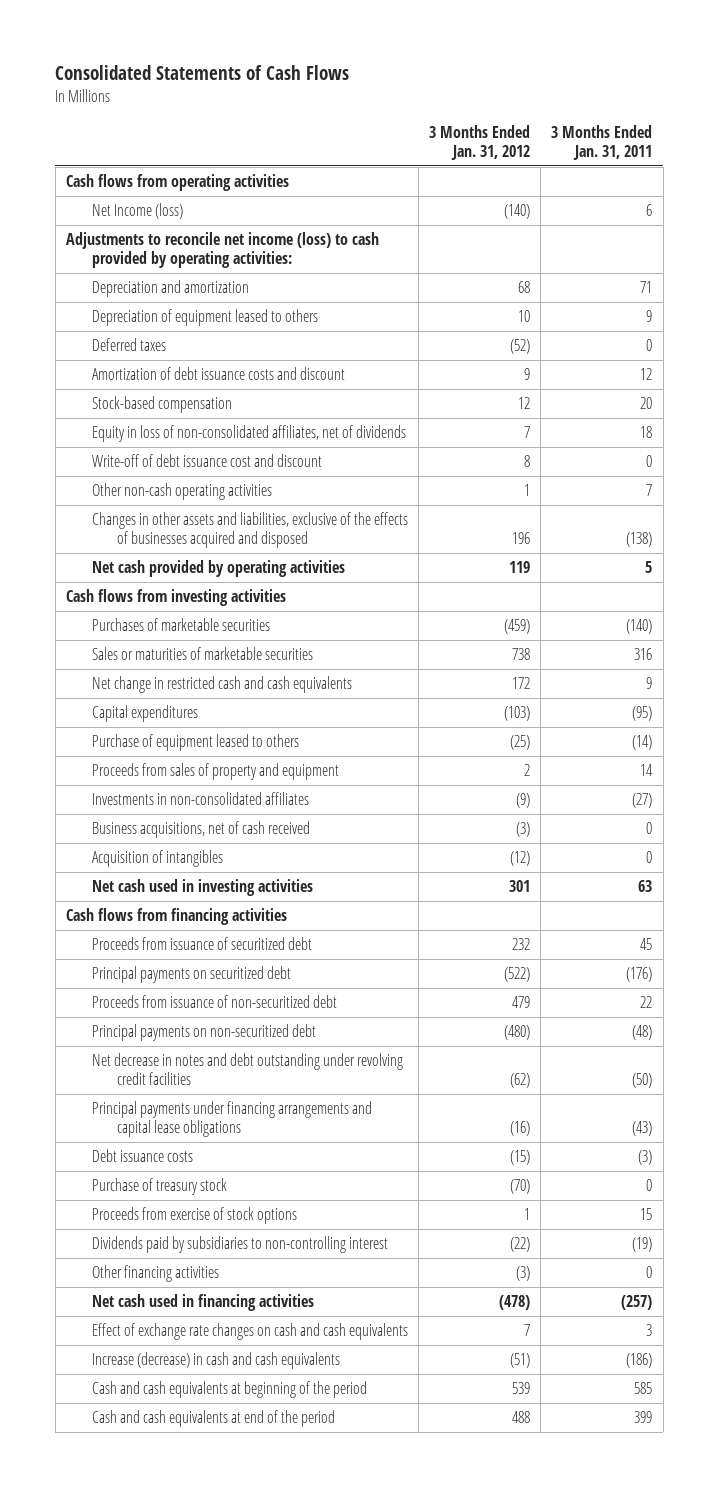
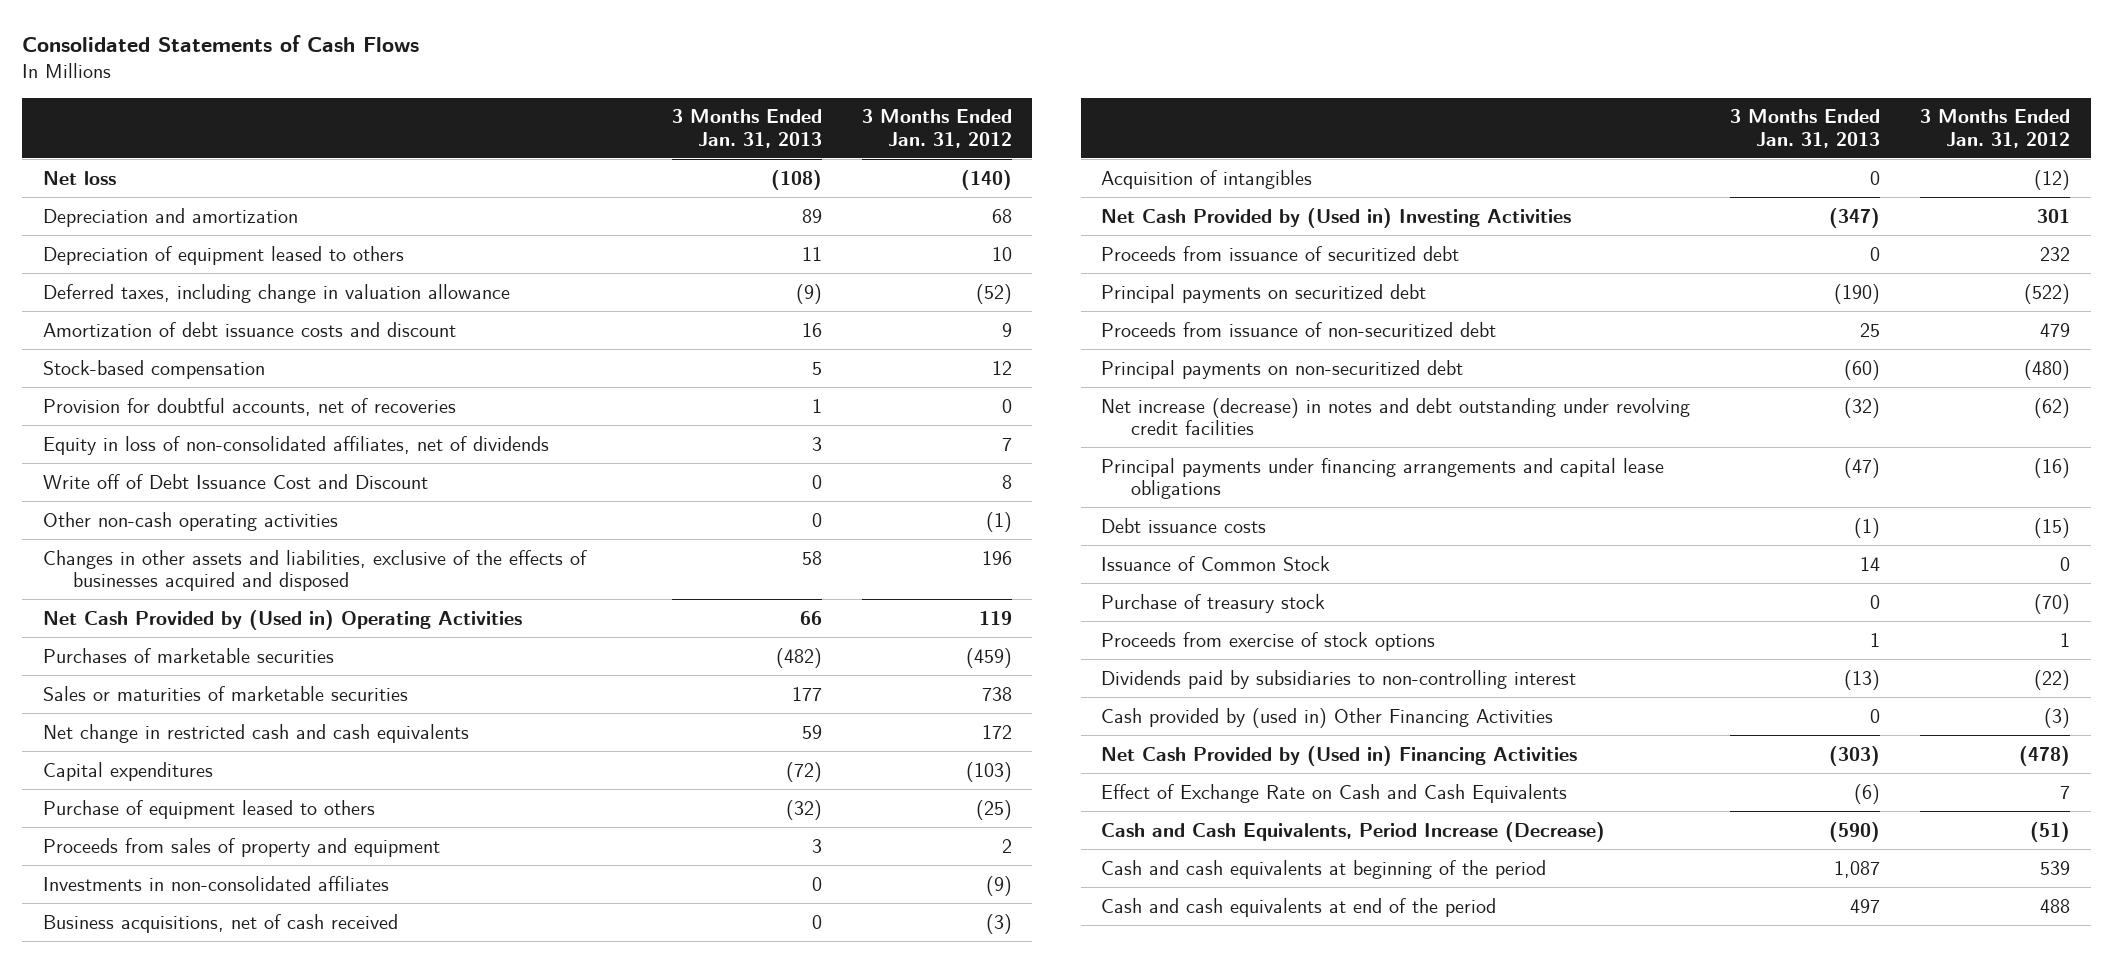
- | 3 Months Ended Jan. 31, 2012 | 3 Months Ended Jan. 31, 2011
+ | 3 Months Ended Jan. 31, 2013 | 3 Months Ended Jan. 31, 2012
- Cash flows from operating activities
- Net Income (loss) | (140) | 6
- Adjustments to reconcile net income (loss) to cash provided by operating activities:
+ Net loss | (108) | (140)
- Deferred taxes | (52) | 0
+ Deferred taxes, including change in valuation allowance | (9) | (52)
+ Provision for doubtful accounts, net of recoveries | 1 | 0
- Write-off of debt issuance cost and discount | 8 | 0
- Other non-cash operating activities | 1 | 7
+ Write off of Debt Issuance Cost and Discount | 0 | 8
+ Other non-cash operating activities | 0 | (1)
- Net cash provided by operating activities | 119 | 5
- Cash flows from investing activities
+ Net Cash Provided by (Used in) Operating Activities | 66 | 119
- Net cash used in investing activities | 301 | 63
- Cash flows from financing activities
+ Net Cash Provided by (Used in) Investing Activities | (347) | 301
- Net decrease in notes and debt outstanding under revolving credit facilities | (62) | (50)
+ Net increase (decrease) in notes and debt outstanding under revolving credit facilities | (32) | (62)
+ Issuance of Common Stock | 14 | 0
- Other financing activities | (3) | 0
- Net cash used in financing activities | (478) | (257)
- Effect of exchange rate changes on cash and cash equivalents | 7 | 3
- Increase (decrease) in cash and cash equivalents | (51) | (186)
+ Cash provided by (used in) Other Financing Activities | 0 | (3)
+ Net Cash Provided by (Used in) Financing Activities | (303) | (478)
+ Effect of Exchange Rate on Cash and Cash Equivalents | (6) | 7
+ Cash and Cash Equivalents, Period Increase (Decrease) | (590) | (51)

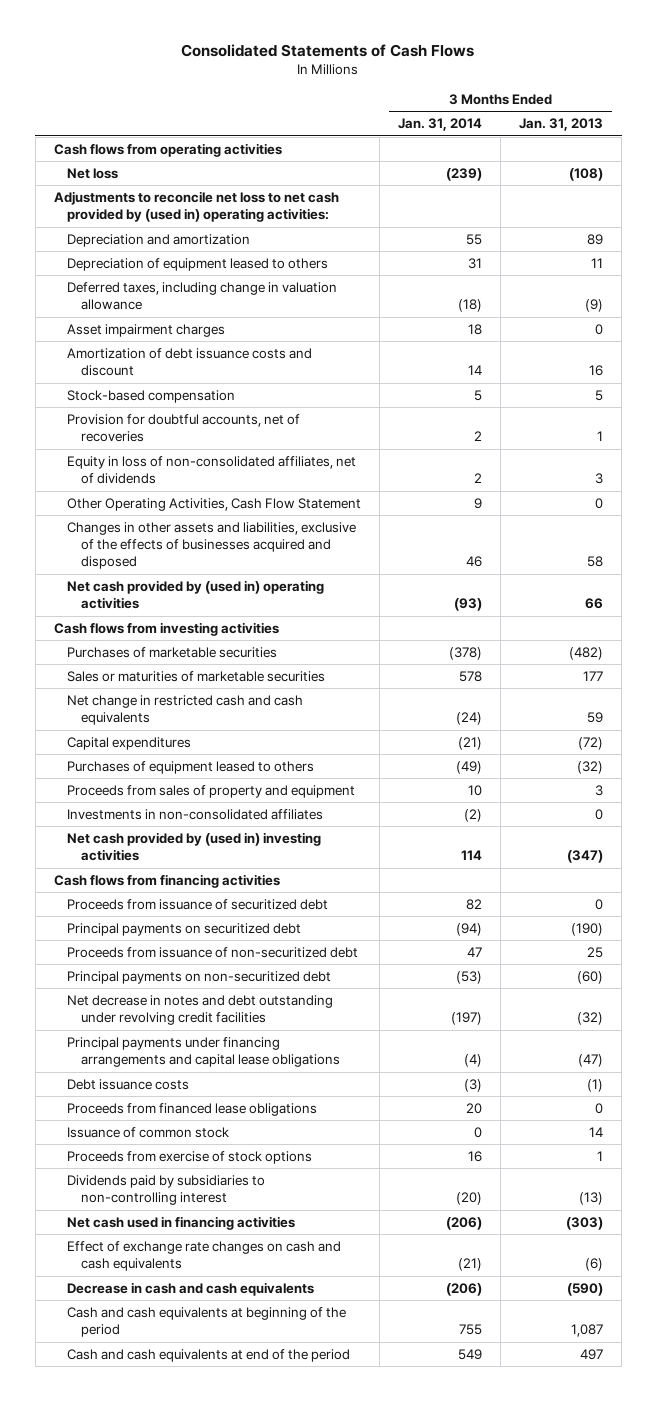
- | 3 Months Ended Jan. 31, 2013 | 3 Months Ended Jan. 31, 2012
+ | 3 Months Ended Jan. 31, 2014 | 3 Months Ended Jan. 31, 2013
+ Cash flows from operating activities
+ Adjustments to reconcile net loss to net cash provided by (used in) operating activities:
+ Asset impairment charges | 18 | 0
- Write off of Debt Issuance Cost and Discount | 0 | 8
- Other non-cash operating activities | 0 | (1)
+ Other Operating Activities, Cash Flow Statement | 9 | 0
- Net Cash Provided by (Used in) Operating Activities | 66 | 119
+ Net cash provided by (used in) operating activities | (93) | 66
+ Cash flows from investing activities
- Purchase of equipment leased to others | (32) | (25)
+ Purchases of equipment leased to others | (49) | (32)
- Business acquisitions, net of cash received | 0 | (3)
- Acquisition of intangibles | 0 | (12)
- Net Cash Provided by (Used in) Investing Activities | (347) | 301
+ Net cash provided by (used in) investing activities | 114 | (347)
+ Cash flows from financing activities
- Net increase (decrease) in notes and debt outstanding under revolving credit facilities | (32) | (62)
+ Net decrease in notes and debt outstanding under revolving credit facilities | (197) | (32)
- Issuance of Common Stock | 14 | 0
- Purchase of treasury stock | 0 | (70)
+ Proceeds from financed lease obligations | 20 | 0
+ Issuance of common stock | 0 | 14
- Cash provided by (used in) Other Financing Activities | 0 | (3)
- Net Cash Provided by (Used in) Financing Activities | (303) | (478)
- Effect of Exchange Rate on Cash and Cash Equivalents | (6) | 7
- Cash and Cash Equivalents, Period Increase (Decrease) | (590) | (51)
+ Net cash used in financing activities | (206) | (303)
+ Effect of exchange rate changes on cash and cash equivalents | (21) | (6)
+ Decrease in cash and cash equivalents | (206) | (590)

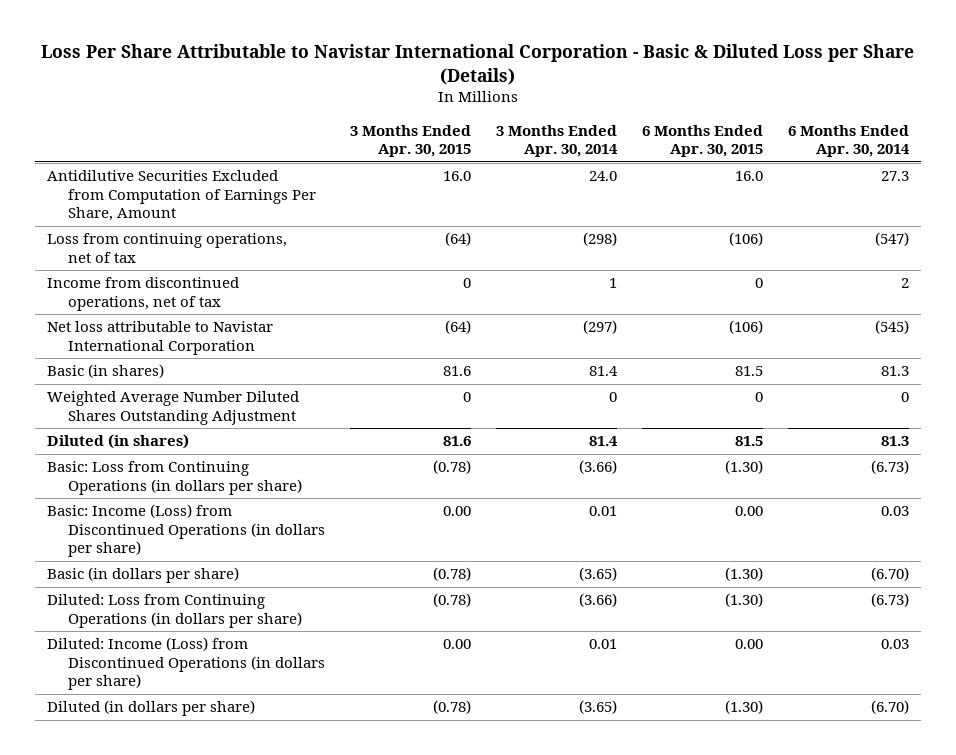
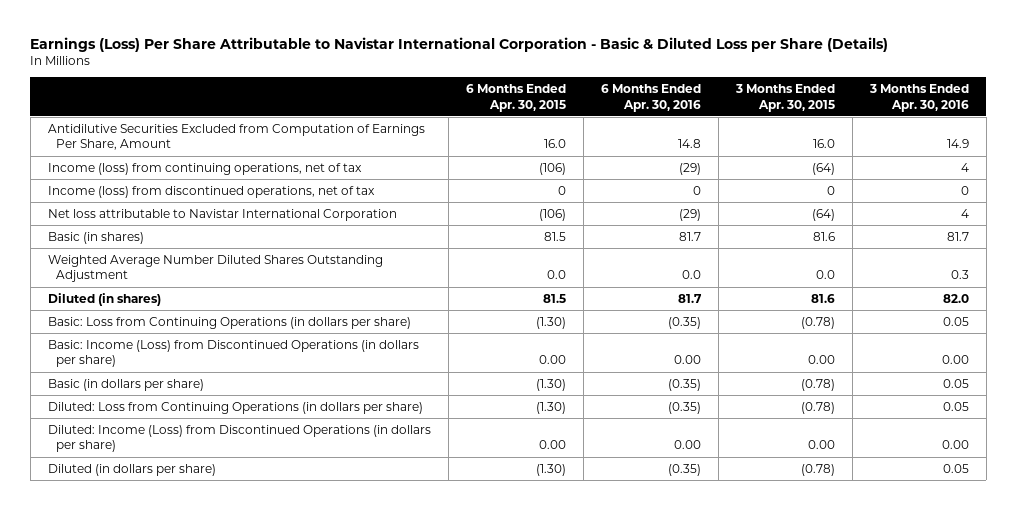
- Loss Per Share Attributable to Navistar International Corporation - Basic & Diluted Loss per Share (Details)
+ Earnings (Loss) Per Share Attributable to Navistar International Corporation - Basic & Diluted Loss per Share (Details)
- | 3 Months Ended Apr. 30, 2015 | 3 Months Ended Apr. 30, 2014 | 6 Months Ended Apr. 30, 2015 | 6 Months Ended Apr. 30, 2014
+ | 6 Months Ended Apr. 30, 2015 | 6 Months Ended Apr. 30, 2016 | 3 Months Ended Apr. 30, 2015 | 3 Months Ended Apr. 30, 2016
- Loss from continuing operations, net of tax | (64) | (298) | (106) | (547)
- Income from discontinued operations, net of tax | 0 | 1 | 0 | 2
+ Income (loss) from continuing operations, net of tax | (106) | (29) | (64) | 4
+ Income (loss) from discontinued operations, net of tax | 0 | 0 | 0 | 0
- Weighted Average Number Diluted Shares Outstanding Adjustment | 0 | 0 | 0 | 0
+ Weighted Average Number Diluted Shares Outstanding Adjustment | 0.0 | 0.0 | 0.0 | 0.3

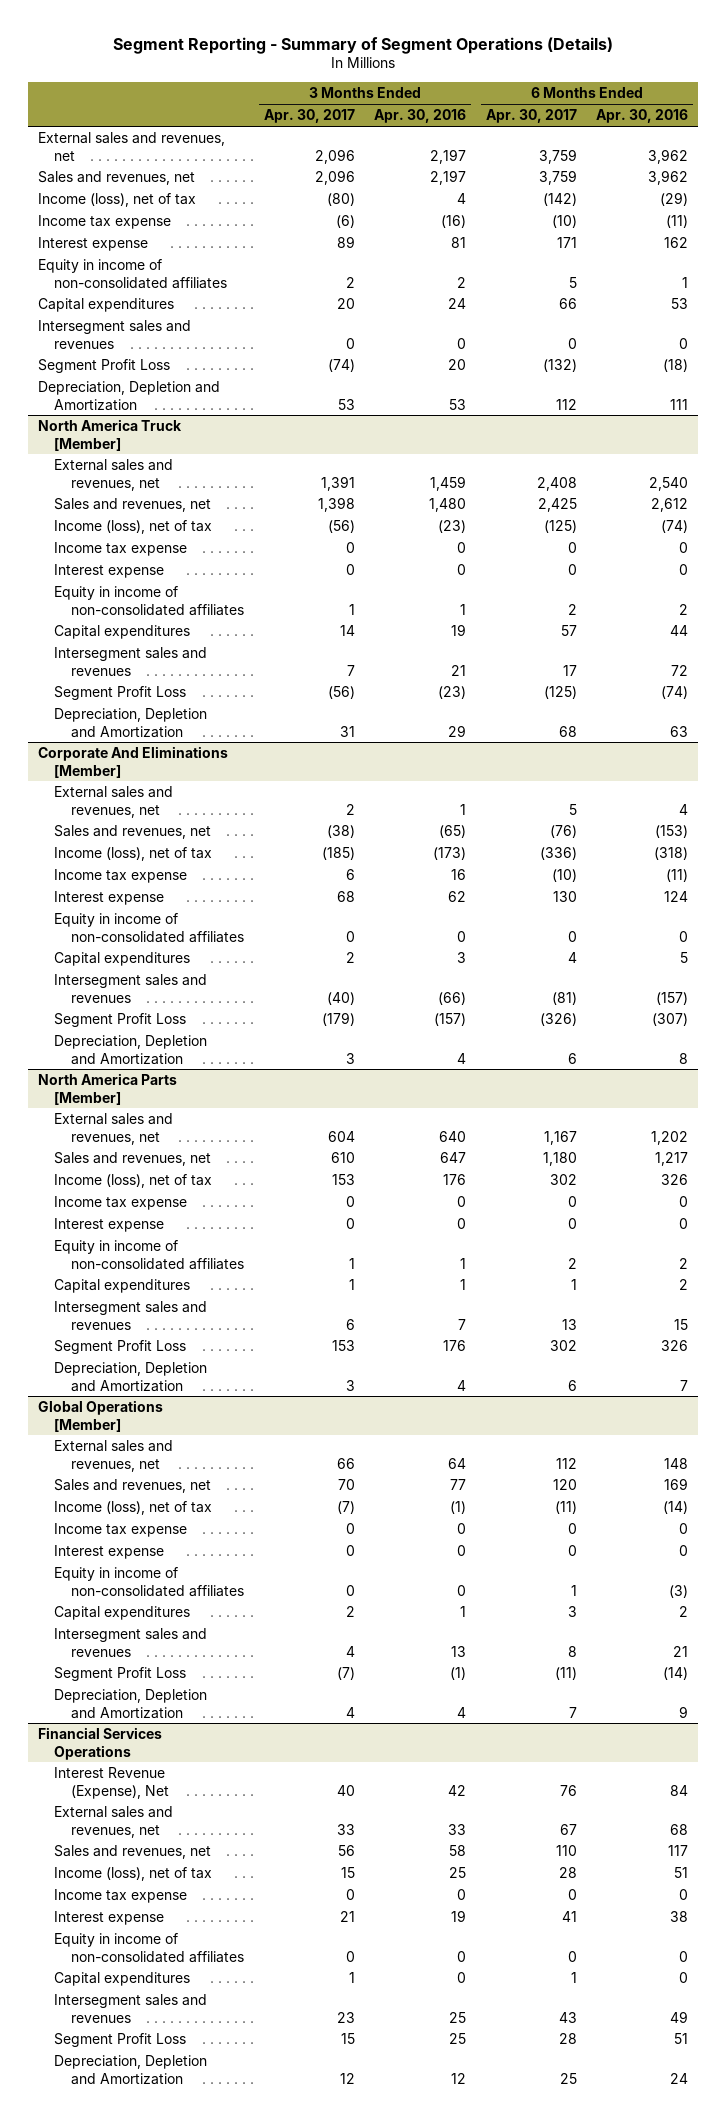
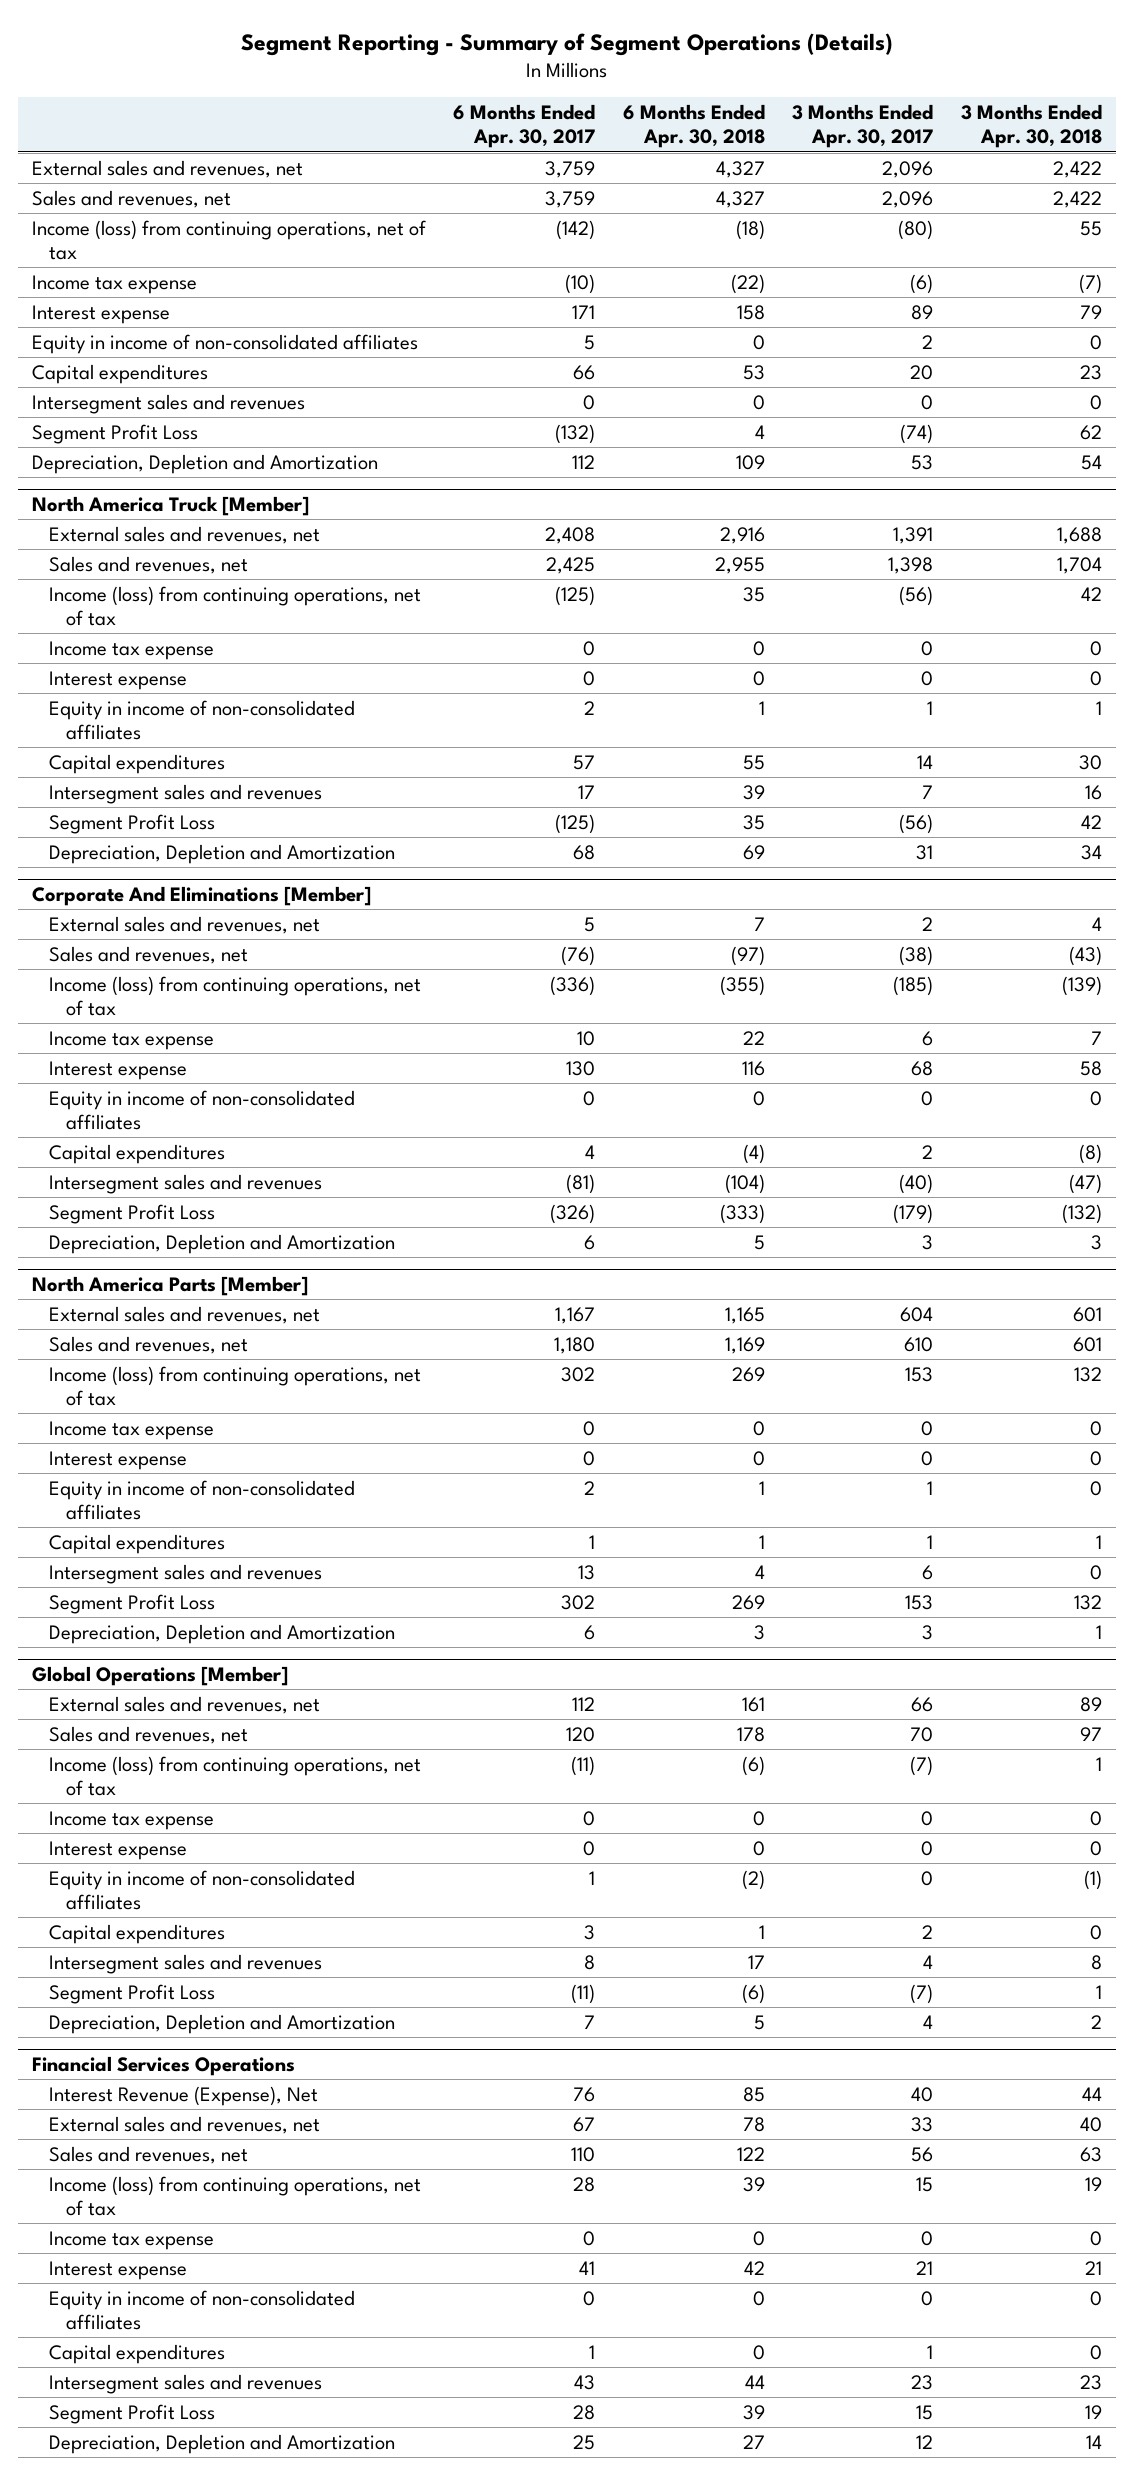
- | 3 Months Ended Apr. 30, 2017 | 3 Months Ended Apr. 30, 2016 | 6 Months Ended Apr. 30, 2017 | 6 Months Ended Apr. 30, 2016
+ | 6 Months Ended Apr. 30, 2017 | 6 Months Ended Apr. 30, 2018 | 3 Months Ended Apr. 30, 2017 | 3 Months Ended Apr. 30, 2018
- Income (loss), net of tax | (80) | 4 | (142) | (29)
+ Income (loss) from continuing operations, net of tax | (142) | (18) | (80) | 55
@ North America Truck [Member]
- Income (loss), net of tax | (56) | (23) | (125) | (74)
+ Income (loss) from continuing operations, net of tax | (125) | 35 | (56) | 42
@ Corporate And Eliminations [Member]
- Income (loss), net of tax | (185) | (173) | (336) | (318)
- Income tax expense | 6 | 16 | (10) | (11)
+ Income (loss) from continuing operations, net of tax | (336) | (355) | (185) | (139)
+ Income tax expense | 10 | 22 | 6 | 7
@ North America Parts [Member]
- Income (loss), net of tax | 153 | 176 | 302 | 326
+ Income (loss) from continuing operations, net of tax | 302 | 269 | 153 | 132
@ Global Operations [Member]
- Income (loss), net of tax | (7) | (1) | (11) | (14)
+ Income (loss) from continuing operations, net of tax | (11) | (6) | (7) | 1
@ Financial Services Operations
- Income (loss), net of tax | 15 | 25 | 28 | 51
+ Income (loss) from continuing operations, net of tax | 28 | 39 | 15 | 19

